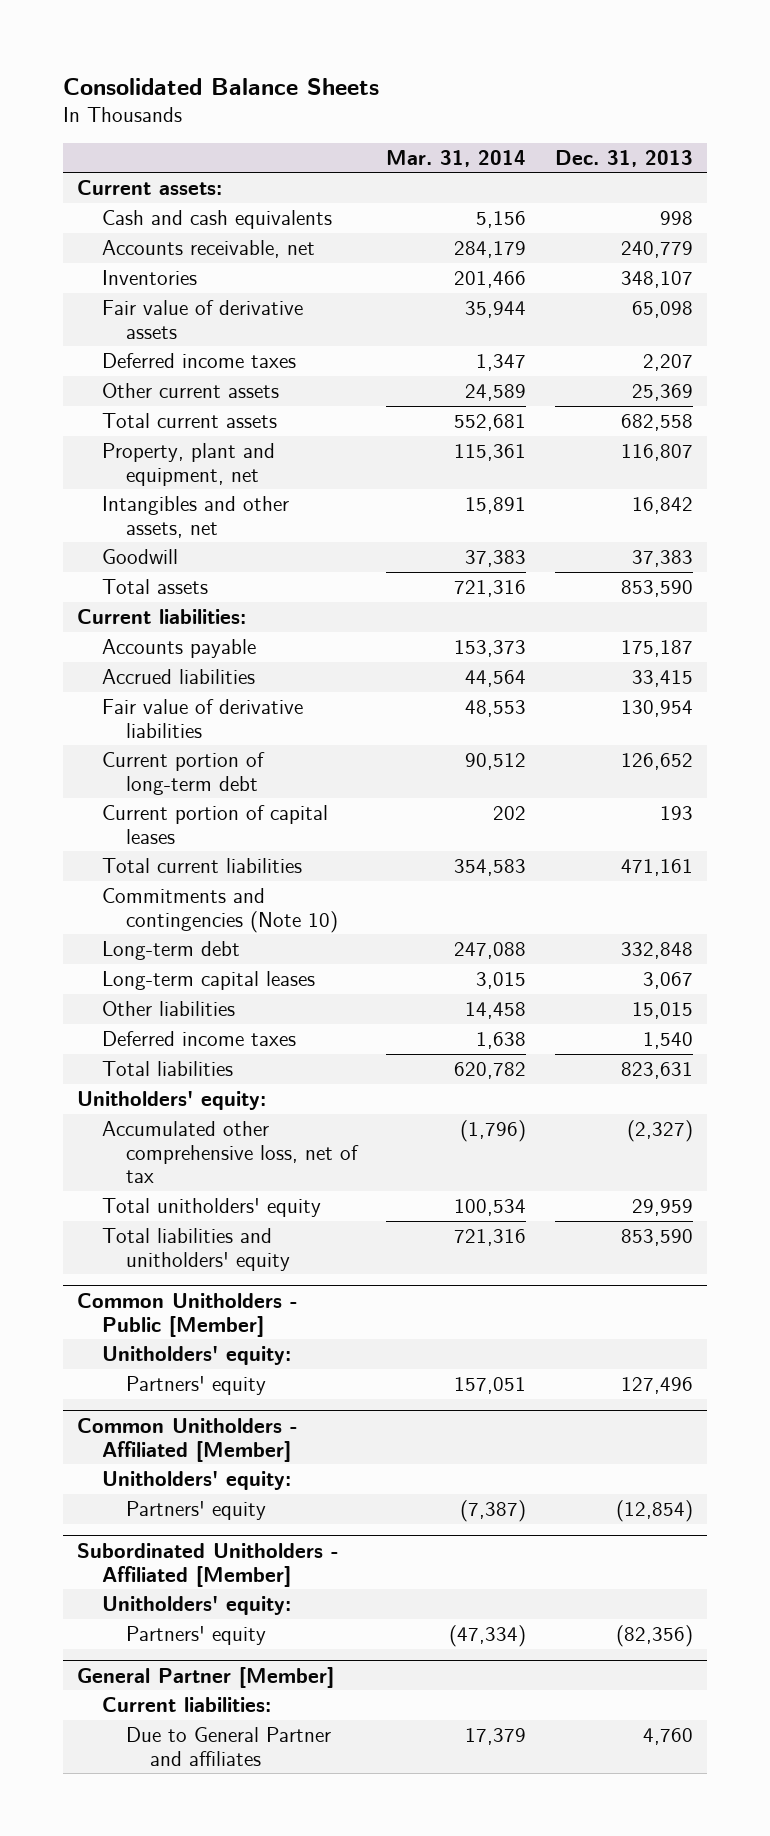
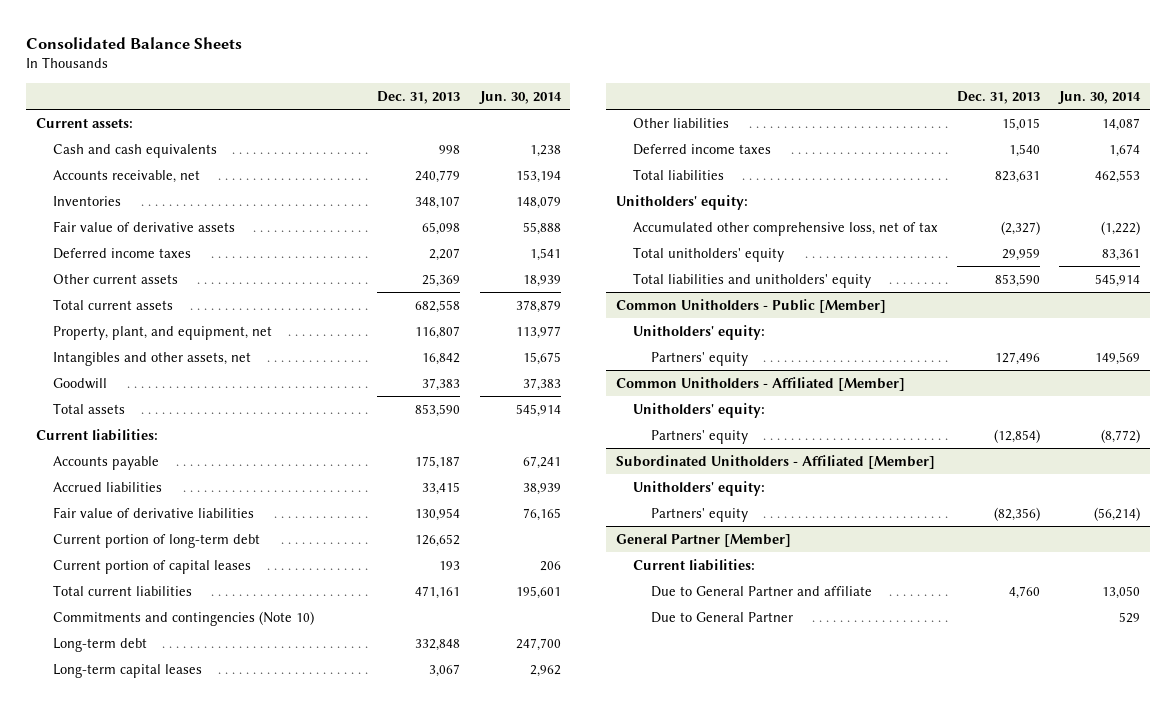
- | Mar. 31, 2014 | Dec. 31, 2013
+ | Dec. 31, 2013 | Jun. 30, 2014
- Property, plant and equipment, net | 115,361 | 116,807
+ Property, plant, and equipment, net | 116,807 | 113,977
@ General Partner [Member]
- Due to General Partner and affiliates | 17,379 | 4,760
+ Due to General Partner and affiliate | 4,760 | 13,050
+ Due to General Partner | | 529

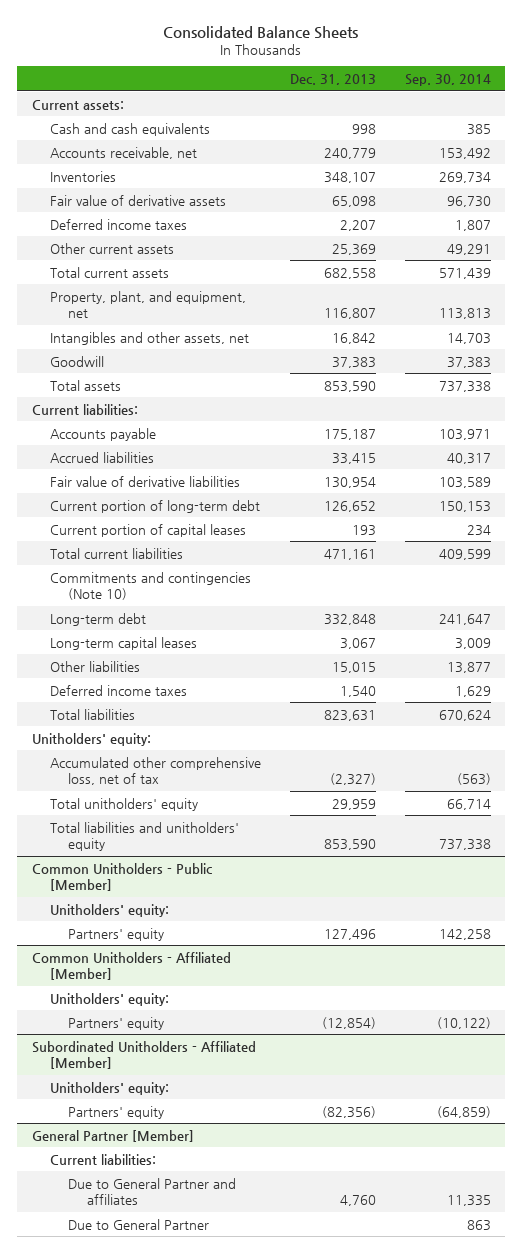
- | Dec. 31, 2013 | Jun. 30, 2014
+ | Dec. 31, 2013 | Sep. 30, 2014
@ General Partner [Member]
- Due to General Partner and affiliate | 4,760 | 13,050
+ Due to General Partner and affiliates | 4,760 | 11,335

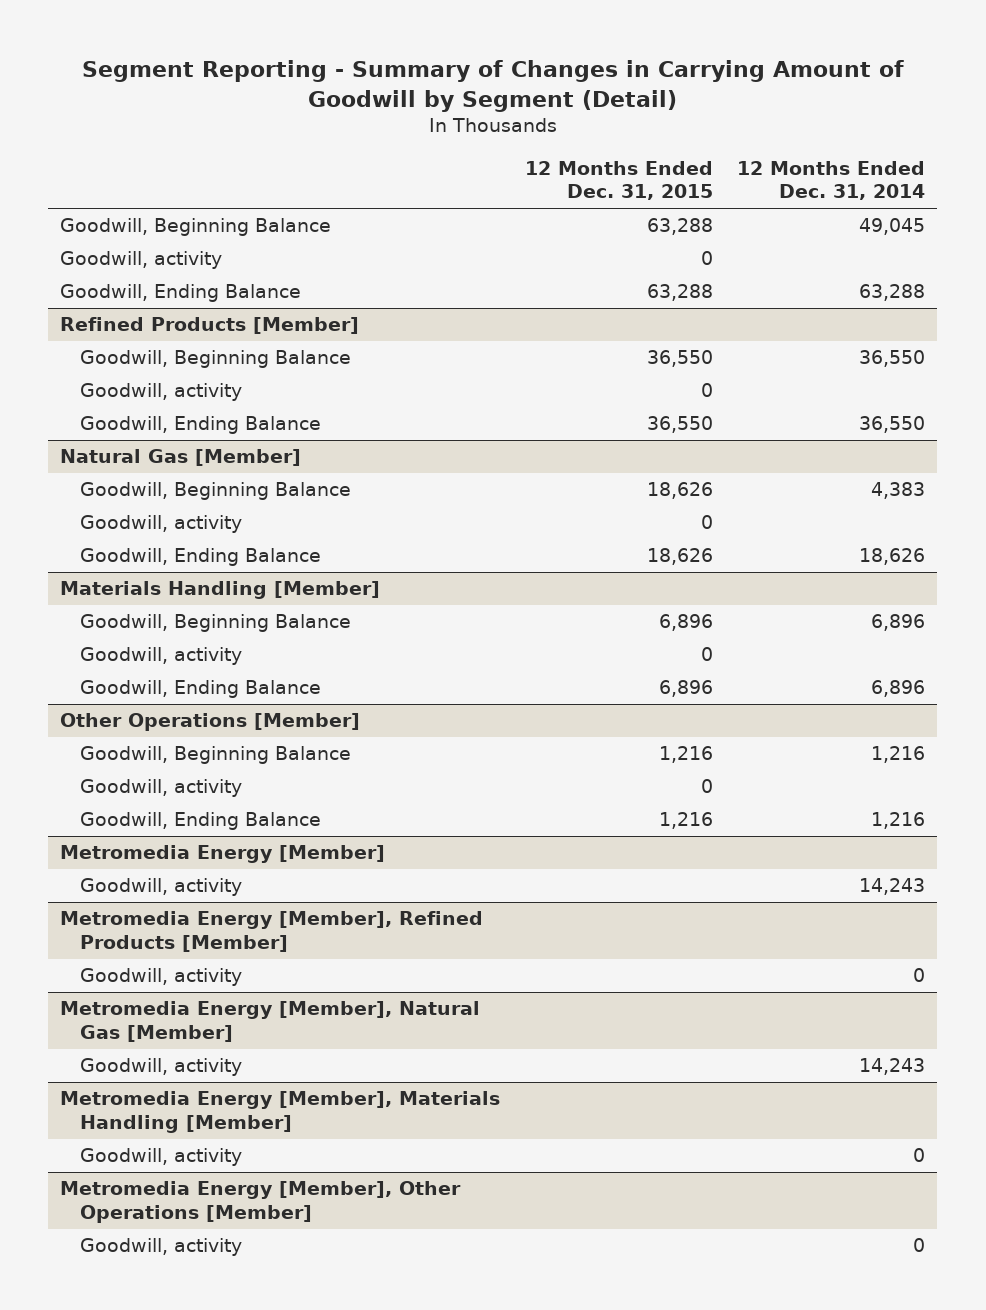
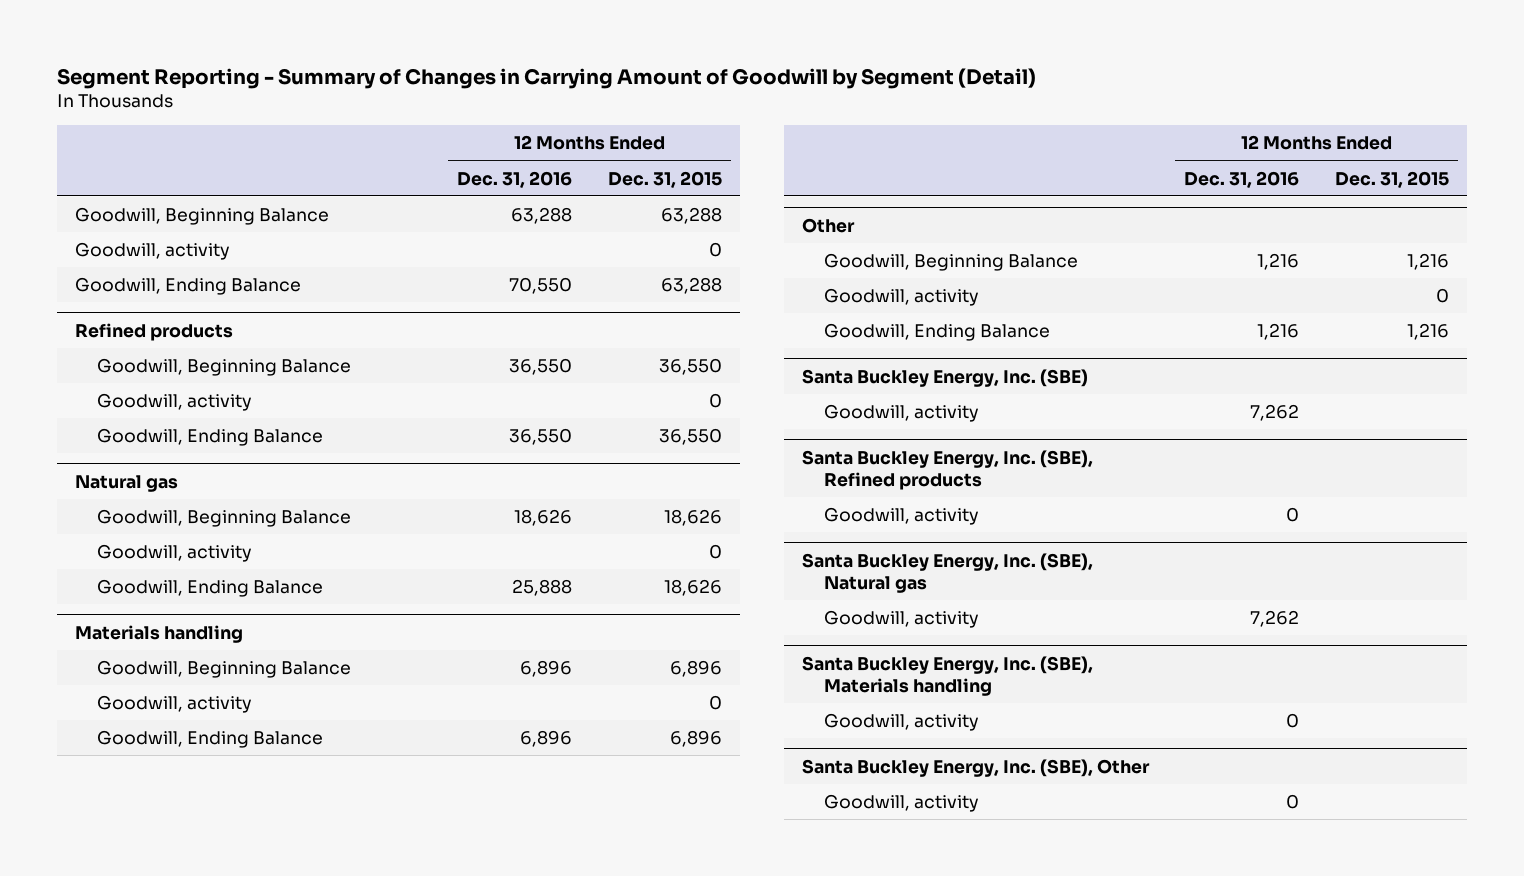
- | 12 Months Ended Dec. 31, 2015 | 12 Months Ended Dec. 31, 2014
+ | 12 Months Ended Dec. 31, 2016 | 12 Months Ended Dec. 31, 2015
- Refined Products [Member]
+ Refined products
- Natural Gas [Member]
+ Natural gas
- Materials Handling [Member]
+ Materials handling
- Other Operations [Member]
+ Other
- Metromedia Energy [Member]
+ Santa Buckley Energy, Inc. (SBE)
- Metromedia Energy [Member], Refined Products [Member]
+ Santa Buckley Energy, Inc. (SBE), Refined products
- Metromedia Energy [Member], Natural Gas [Member]
+ Santa Buckley Energy, Inc. (SBE), Natural gas
- Metromedia Energy [Member], Materials Handling [Member]
+ Santa Buckley Energy, Inc. (SBE), Materials handling
- Metromedia Energy [Member], Other Operations [Member]
+ Santa Buckley Energy, Inc. (SBE), Other

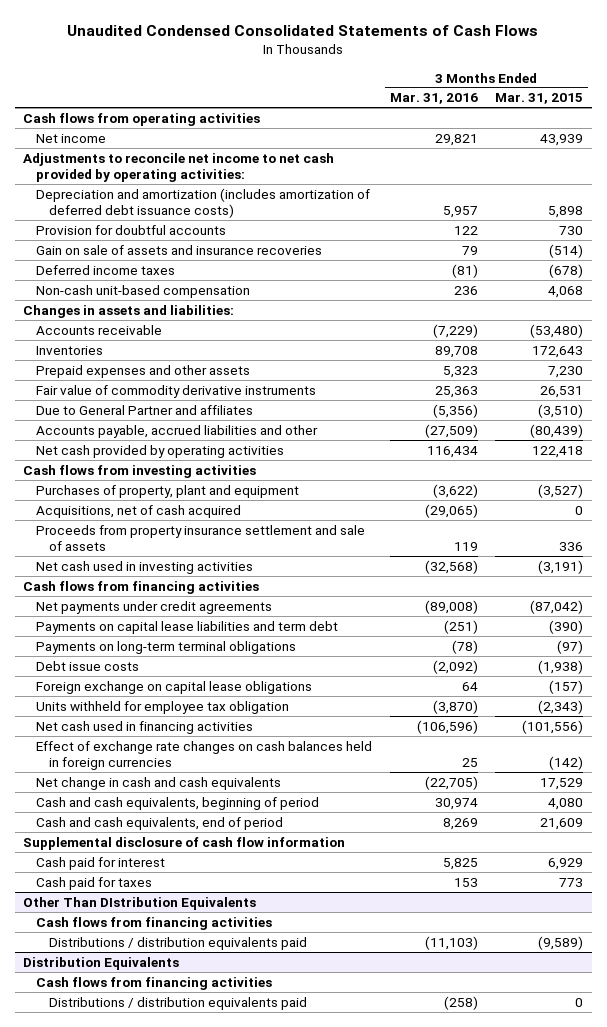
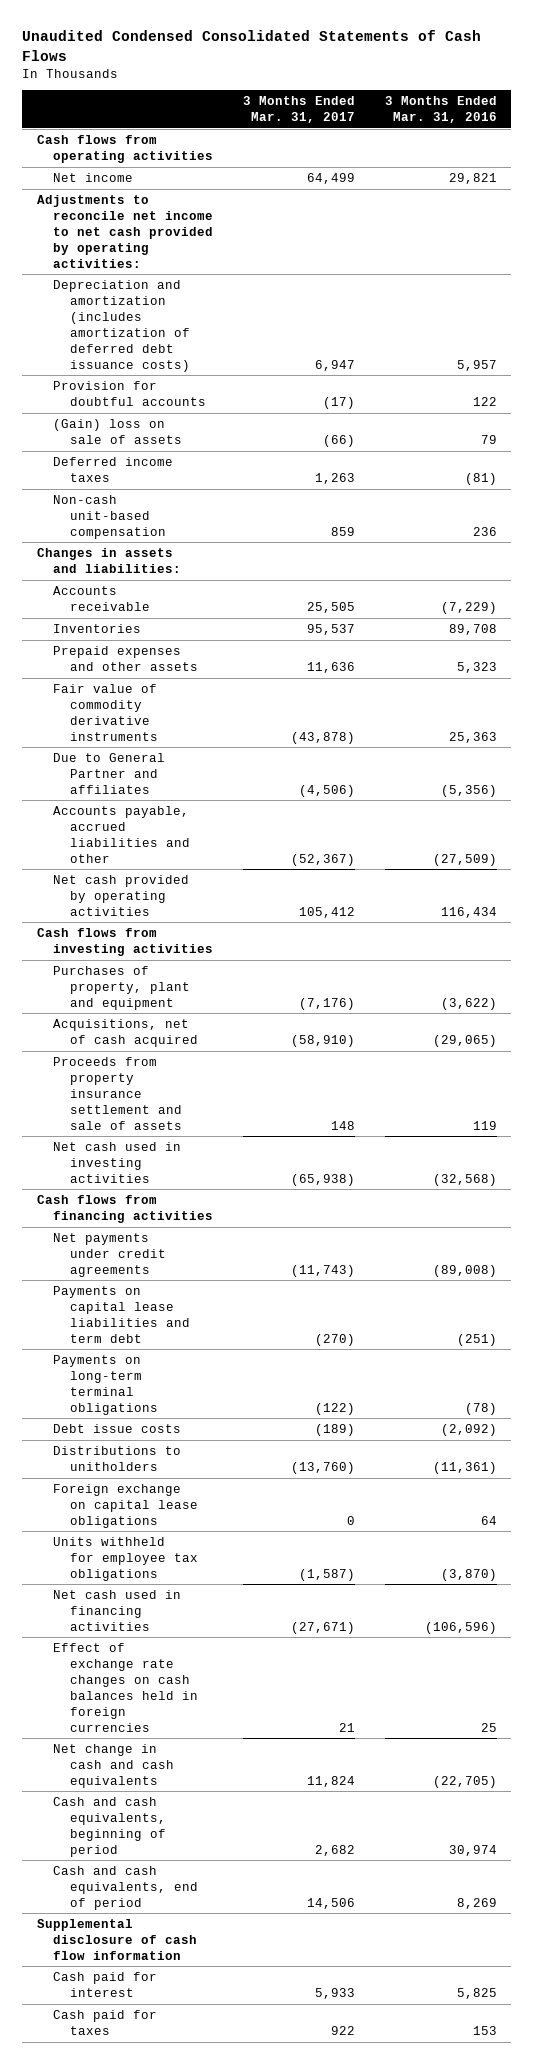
- | 3 Months Ended Mar. 31, 2016 | 3 Months Ended Mar. 31, 2015
+ | 3 Months Ended Mar. 31, 2017 | 3 Months Ended Mar. 31, 2016
- Gain on sale of assets and insurance recoveries | 79 | (514)
+ (Gain) loss on sale of assets | (66) | 79
+ Distributions to unitholders | (13,760) | (11,361)
- Units withheld for employee tax obligation | (3,870) | (2,343)
+ Units withheld for employee tax obligations | (1,587) | (3,870)
- Other Than DIstribution Equivalents
- Cash flows from financing activities
- Distributions / distribution equivalents paid | (11,103) | (9,589)
- Distribution Equivalents
- Cash flows from financing activities
- Distributions / distribution equivalents paid | (258) | 0

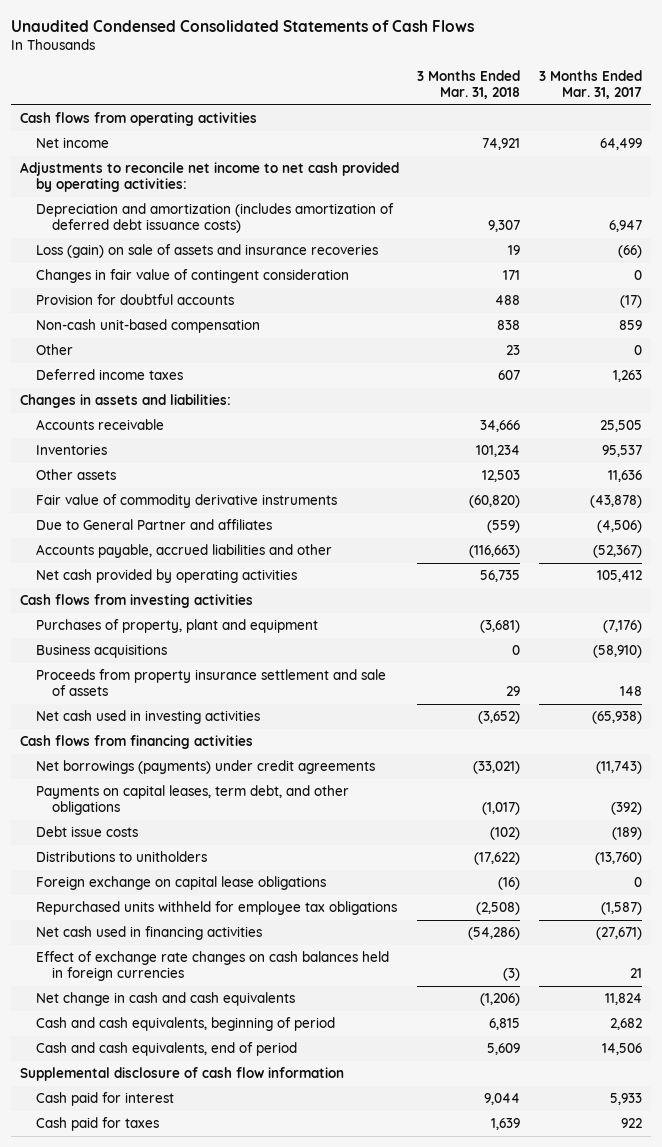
- | 3 Months Ended Mar. 31, 2017 | 3 Months Ended Mar. 31, 2016
+ | 3 Months Ended Mar. 31, 2018 | 3 Months Ended Mar. 31, 2017
+ Loss (gain) on sale of assets and insurance recoveries | 19 | (66)
+ Changes in fair value of contingent consideration | 171 | 0
- (Gain) loss on sale of assets | (66) | 79
+ Other | 23 | 0
moved down: Deferred income taxes | 607 | 1,263
- Prepaid expenses and other assets | 11,636 | 5,323
+ Other assets | 12,503 | 11,636
- Acquisitions, net of cash acquired | (58,910) | (29,065)
+ Business acquisitions | 0 | (58,910)
- Net payments under credit agreements | (11,743) | (89,008)
- Payments on capital lease liabilities and term debt | (270) | (251)
- Payments on long-term terminal obligations | (122) | (78)
+ Net borrowings (payments) under credit agreements | (33,021) | (11,743)
+ Payments on capital leases, term debt, and other obligations | (1,017) | (392)
- Units withheld for employee tax obligations | (1,587) | (3,870)
+ Repurchased units withheld for employee tax obligations | (2,508) | (1,587)

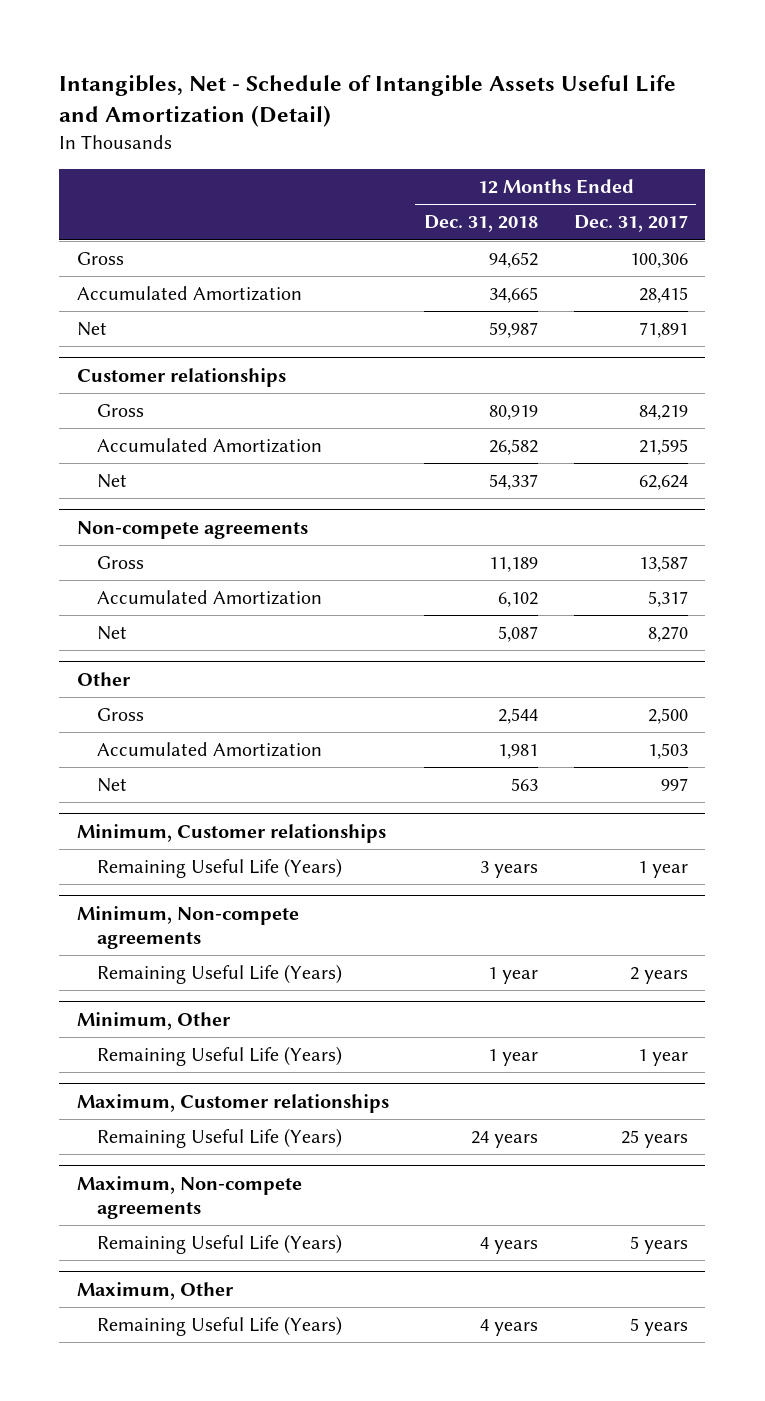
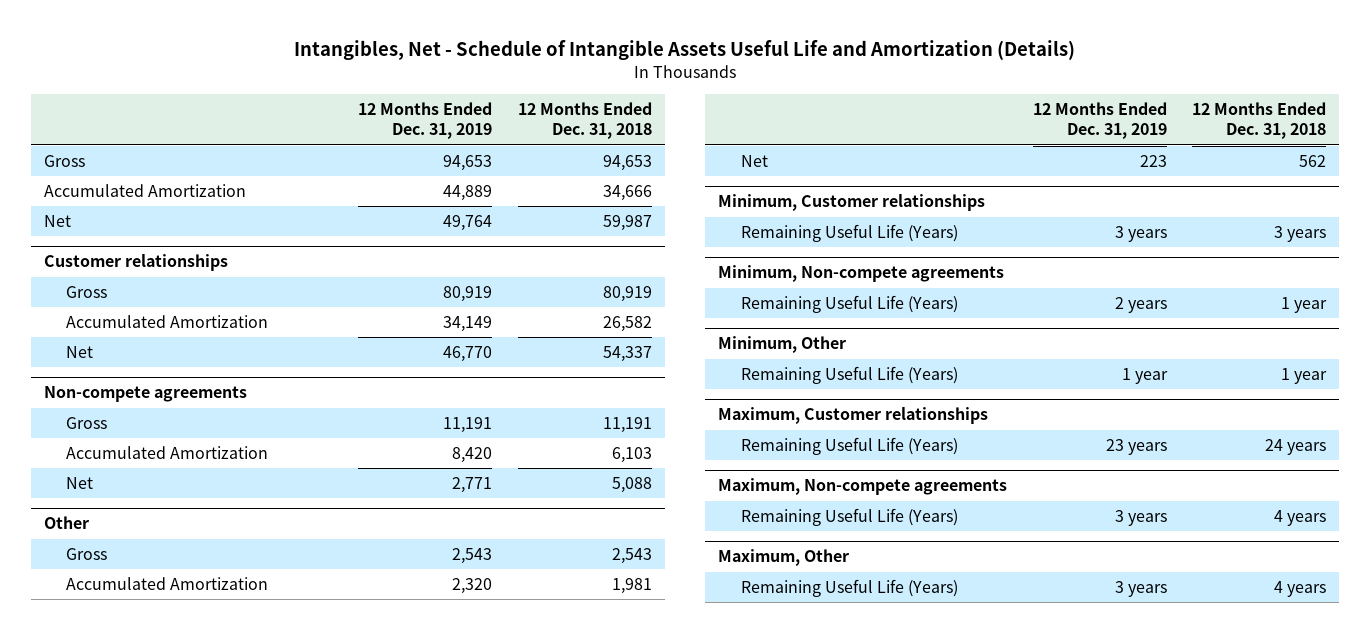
- Intangibles, Net - Schedule of Intangible Assets Useful Life and Amortization (Detail)
+ Intangibles, Net - Schedule of Intangible Assets Useful Life and Amortization (Details)
- | 12 Months Ended Dec. 31, 2018 | 12 Months Ended Dec. 31, 2017
+ | 12 Months Ended Dec. 31, 2019 | 12 Months Ended Dec. 31, 2018
- Gross | 94,652 | 100,306
- Accumulated Amortization | 34,665 | 28,415
+ Gross | 94,653 | 94,653
+ Accumulated Amortization | 44,889 | 34,666
@ Non-compete agreements
- Gross | 11,189 | 13,587
- Accumulated Amortization | 6,102 | 5,317
- Net | 5,087 | 8,270
+ Gross | 11,191 | 11,191
+ Accumulated Amortization | 8,420 | 6,103
+ Net | 2,771 | 5,088
@ Other
- Gross | 2,544 | 2,500
+ Gross | 2,543 | 2,543
- Net | 563 | 997
+ Net | 223 | 562

